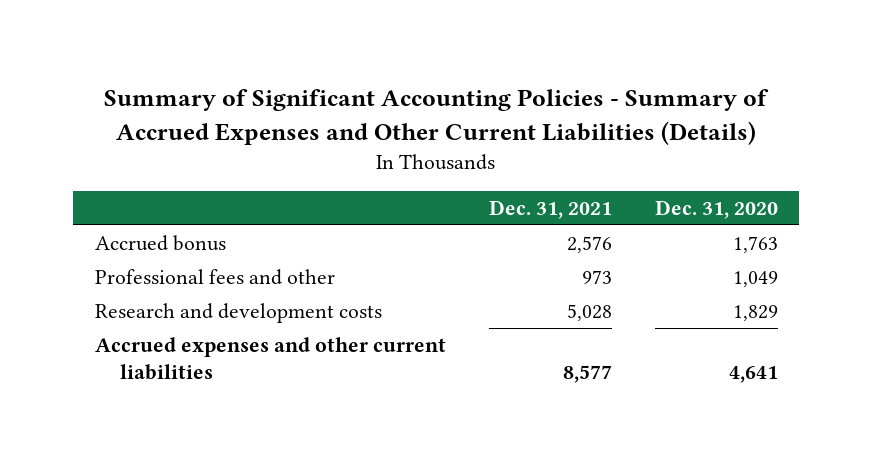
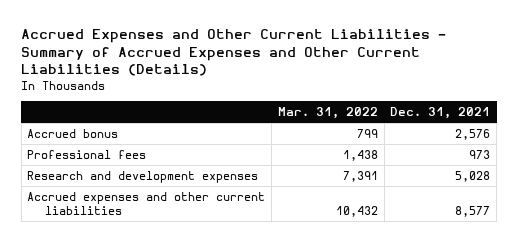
- Summary of Significant Accounting Policies - Summary of Accrued Expenses and Other Current Liabilities (Details)
+ Accrued Expenses and Other Current Liabilities - Summary of Accrued Expenses and Other Current Liabilities (Details)
- | Dec. 31, 2021 | Dec. 31, 2020
+ | Mar. 31, 2022 | Dec. 31, 2021
- Professional fees and other | 973 | 1,049
- Research and development costs | 5,028 | 1,829
+ Professional fees | 1,438 | 973
+ Research and development expenses | 7,391 | 5,028

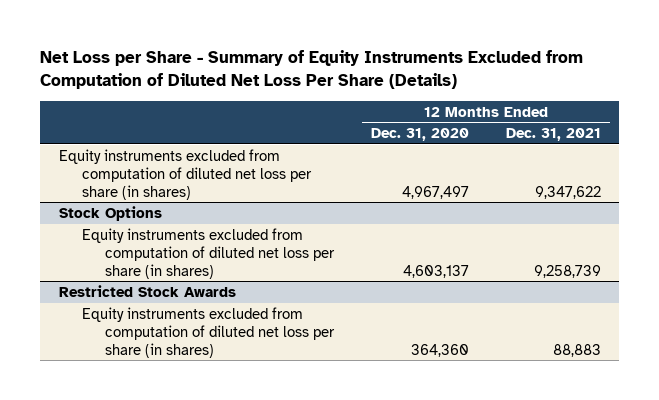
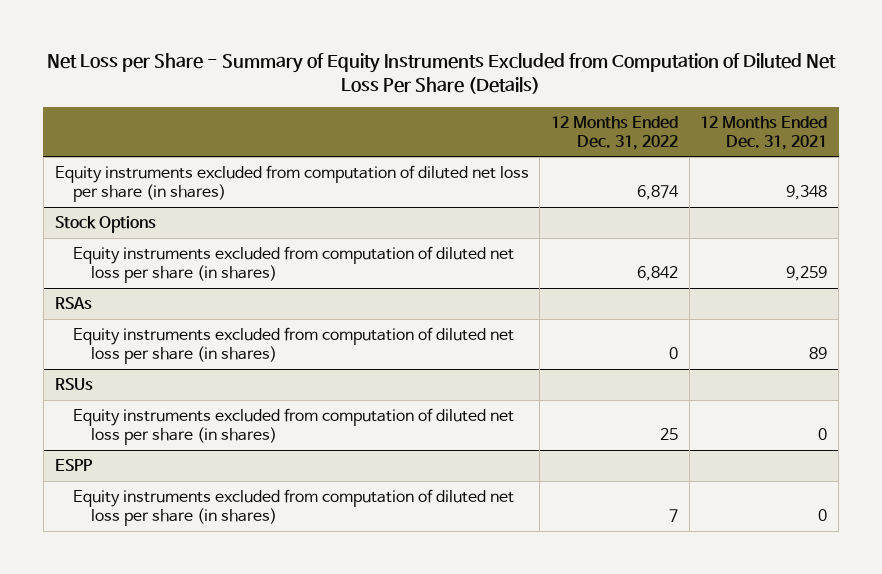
- | 12 Months Ended Dec. 31, 2020 | 12 Months Ended Dec. 31, 2021
+ | 12 Months Ended Dec. 31, 2022 | 12 Months Ended Dec. 31, 2021
- Equity instruments excluded from computation of diluted net loss per share (in shares) | 4,967,497 | 9,347,622
+ Equity instruments excluded from computation of diluted net loss per share (in shares) | 6,874 | 9,348
@ Stock Options
- Equity instruments excluded from computation of diluted net loss per share (in shares) | 4,603,137 | 9,258,739
- Restricted Stock Awards
- Equity instruments excluded from computation of diluted net loss per share (in shares) | 364,360 | 88,883
@ Stock Options
+ Equity instruments excluded from computation of diluted net loss per share (in shares) | 6,842 | 9,259
+ RSAs
+ Equity instruments excluded from computation of diluted net loss per share (in shares) | 0 | 89
+ RSUs
+ Equity instruments excluded from computation of diluted net loss per share (in shares) | 25 | 0
+ ESPP
+ Equity instruments excluded from computation of diluted net loss per share (in shares) | 7 | 0

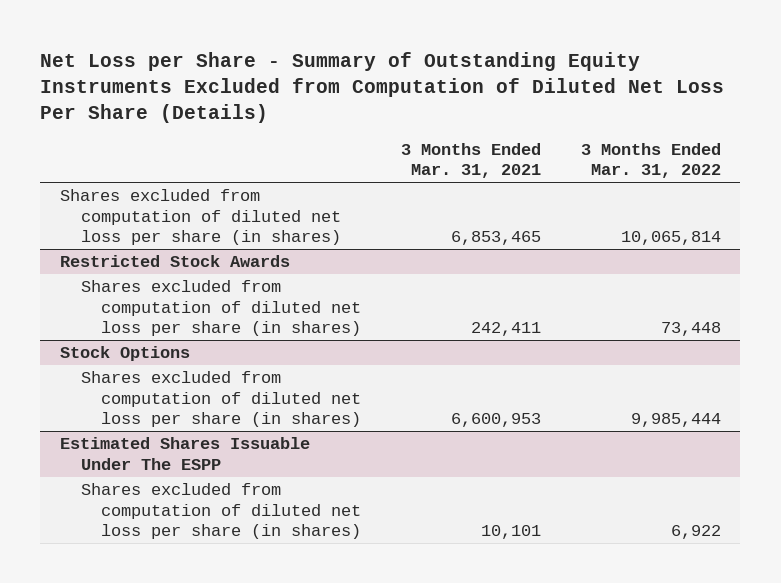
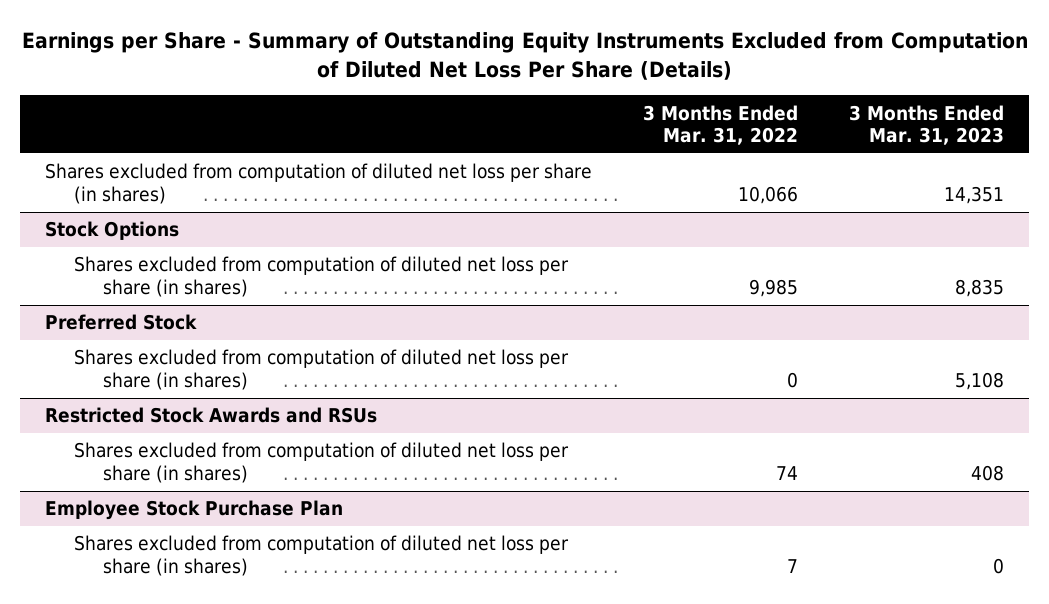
- Net Loss per Share - Summary of Outstanding Equity Instruments Excluded from Computation of Diluted Net Loss Per Share (Details)
+ Earnings per Share - Summary of Outstanding Equity Instruments Excluded from Computation of Diluted Net Loss Per Share (Details)
- | 3 Months Ended Mar. 31, 2021 | 3 Months Ended Mar. 31, 2022
+ | 3 Months Ended Mar. 31, 2022 | 3 Months Ended Mar. 31, 2023
- Shares excluded from computation of diluted net loss per share (in shares) | 6,853,465 | 10,065,814
- Restricted Stock Awards
- Shares excluded from computation of diluted net loss per share (in shares) | 242,411 | 73,448
+ Shares excluded from computation of diluted net loss per share (in shares) | 10,066 | 14,351
@ Stock Options
- Shares excluded from computation of diluted net loss per share (in shares) | 6,600,953 | 9,985,444
- Estimated Shares Issuable Under The ESPP
- Shares excluded from computation of diluted net loss per share (in shares) | 10,101 | 6,922
@ Stock Options
+ Shares excluded from computation of diluted net loss per share (in shares) | 9,985 | 8,835
+ Preferred Stock
+ Shares excluded from computation of diluted net loss per share (in shares) | 0 | 5,108
+ Restricted Stock Awards and RSUs
+ Shares excluded from computation of diluted net loss per share (in shares) | 74 | 408
+ Employee Stock Purchase Plan
+ Shares excluded from computation of diluted net loss per share (in shares) | 7 | 0

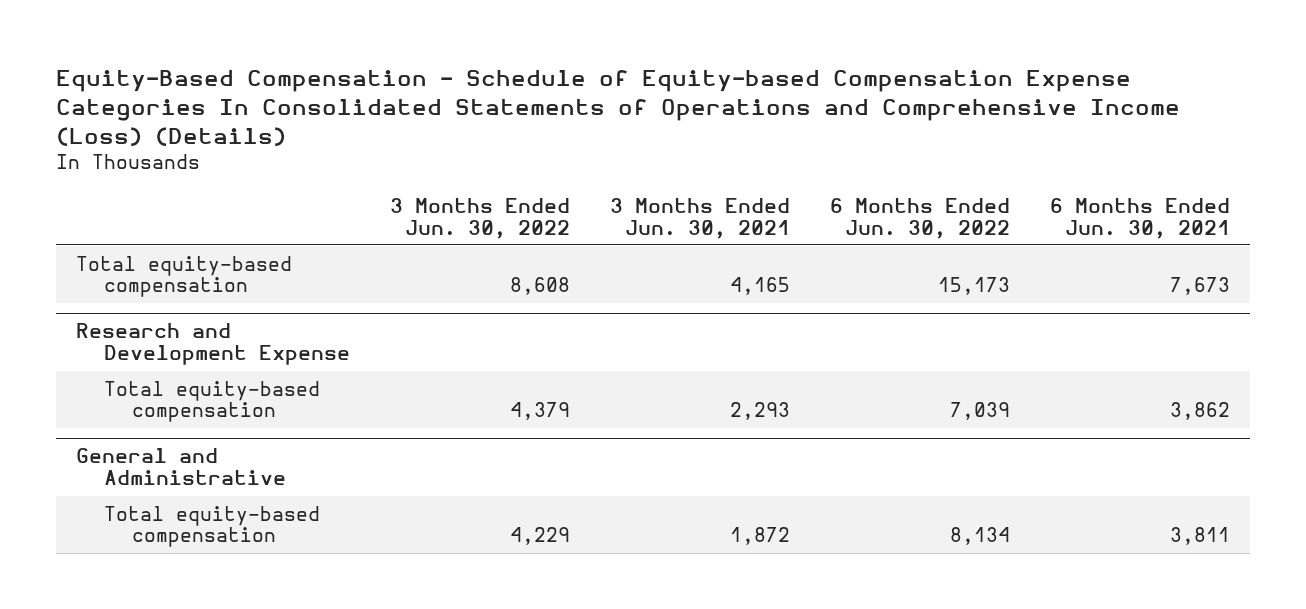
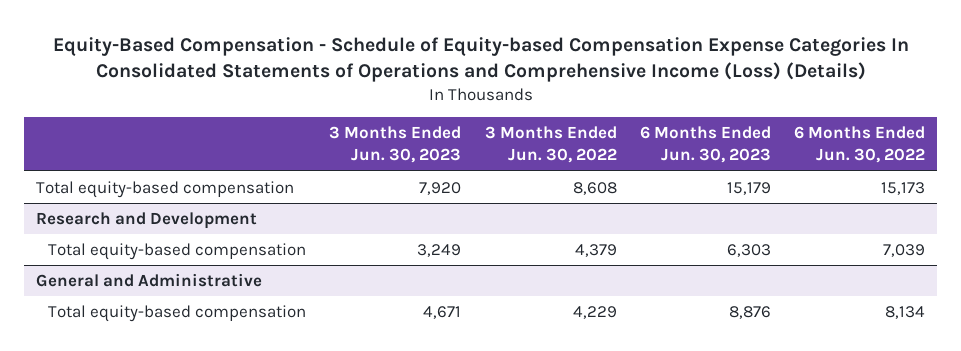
- | 3 Months Ended Jun. 30, 2022 | 3 Months Ended Jun. 30, 2021 | 6 Months Ended Jun. 30, 2022 | 6 Months Ended Jun. 30, 2021
+ | 3 Months Ended Jun. 30, 2023 | 3 Months Ended Jun. 30, 2022 | 6 Months Ended Jun. 30, 2023 | 6 Months Ended Jun. 30, 2022
- Research and Development Expense
+ Research and Development

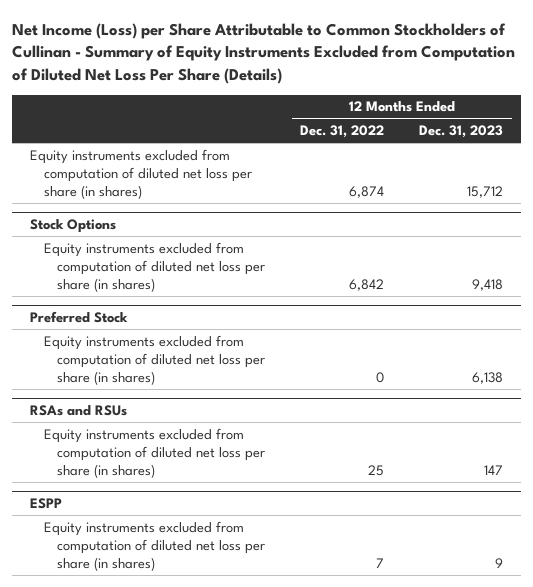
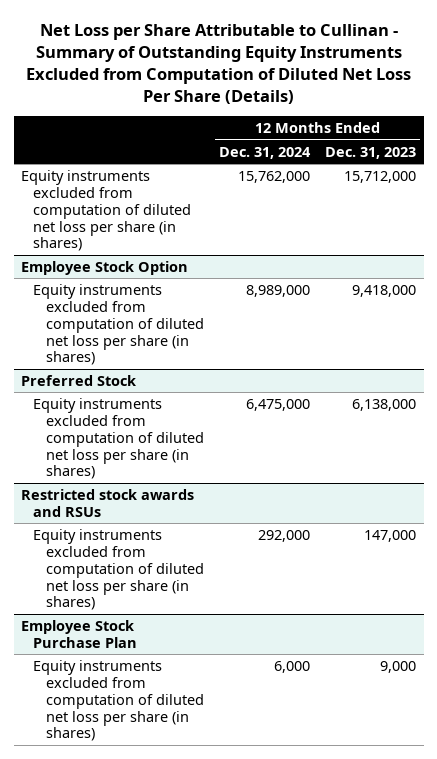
- Net Income (Loss) per Share Attributable to Common Stockholders of Cullinan - Summary of Equity Instruments Excluded from Computation of Diluted Net Loss Per Share (Details)
+ Net Loss per Share Attributable to Cullinan - Summary of Outstanding Equity Instruments Excluded from Computation of Diluted Net Loss Per Share (Details)
- | 12 Months Ended Dec. 31, 2022 | 12 Months Ended Dec. 31, 2023
+ | 12 Months Ended Dec. 31, 2024 | 12 Months Ended Dec. 31, 2023
- Equity instruments excluded from computation of diluted net loss per share (in shares) | 6,874 | 15,712
- Stock Options
- Equity instruments excluded from computation of diluted net loss per share (in shares) | 6,842 | 9,418
+ Equity instruments excluded from computation of diluted net loss per share (in shares) | 15,762,000 | 15,712,000
+ Employee Stock Option
+ Equity instruments excluded from computation of diluted net loss per share (in shares) | 8,989,000 | 9,418,000
@ Preferred Stock
- Equity instruments excluded from computation of diluted net loss per share (in shares) | 0 | 6,138
- RSAs and RSUs
- Equity instruments excluded from computation of diluted net loss per share (in shares) | 25 | 147
- ESPP
- Equity instruments excluded from computation of diluted net loss per share (in shares) | 7 | 9
@ Preferred Stock
+ Equity instruments excluded from computation of diluted net loss per share (in shares) | 6,475,000 | 6,138,000
+ Restricted stock awards and RSUs
+ Equity instruments excluded from computation of diluted net loss per share (in shares) | 292,000 | 147,000
+ Employee Stock Purchase Plan
+ Equity instruments excluded from computation of diluted net loss per share (in shares) | 6,000 | 9,000

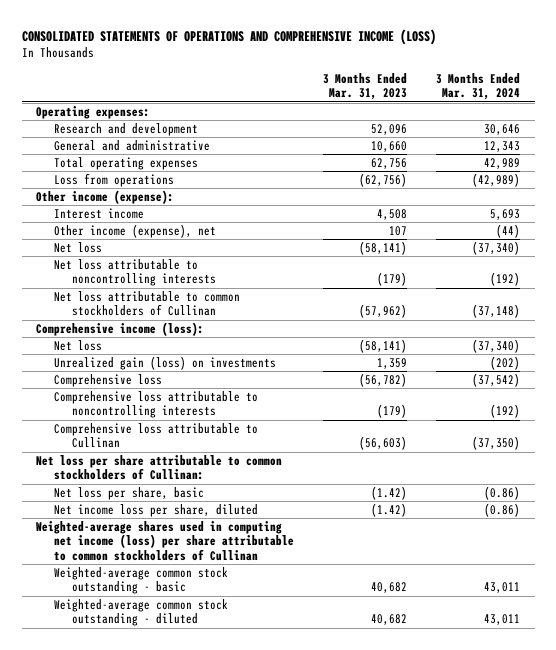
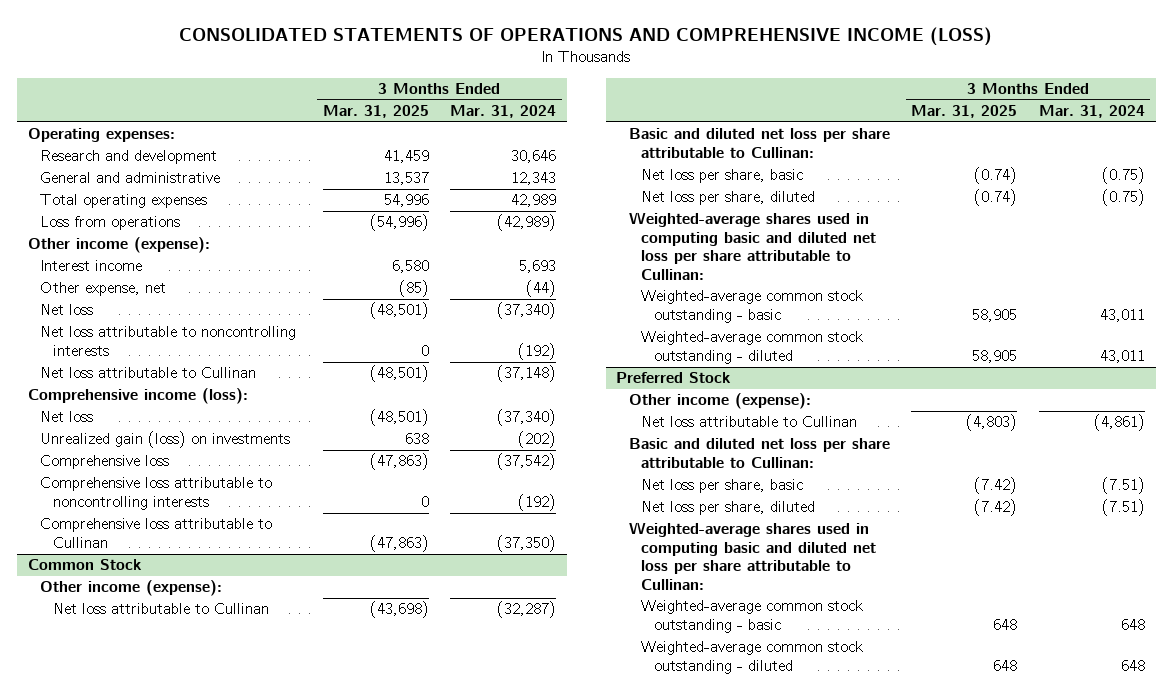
- | 3 Months Ended Mar. 31, 2023 | 3 Months Ended Mar. 31, 2024
+ | 3 Months Ended Mar. 31, 2025 | 3 Months Ended Mar. 31, 2024
- Other income (expense), net | 107 | (44)
+ Other expense, net | (85) | (44)
- Net loss attributable to common stockholders of Cullinan | (57,962) | (37,148)
+ Net loss attributable to Cullinan | (48,501) | (37,148)
- Net loss per share attributable to common stockholders of Cullinan:
- Net loss per share, basic | (1.42) | (0.86)
- Net income loss per share, diluted | (1.42) | (0.86)
- Weighted-average shares used in computing net income (loss) per share attributable to common stockholders of Cullinan
+ Common Stock
+ Other income (expense):
+ Net loss attributable to Cullinan | (43,698) | (32,287)
+ Basic and diluted net loss per share attributable to Cullinan:
+ Net loss per share, basic | (0.74) | (0.75)
+ Net loss per share, diluted | (0.74) | (0.75)
+ Weighted-average shares used in computing basic and diluted net loss per share attributable to Cullinan:
+ Preferred Stock
+ Other income (expense):
+ Net loss attributable to Cullinan | (4,803) | (4,861)
+ Basic and diluted net loss per share attributable to Cullinan:
+ Net loss per share, basic | (7.42) | (7.51)
+ Net loss per share, diluted | (7.42) | (7.51)
+ Weighted-average shares used in computing basic and diluted net loss per share attributable to Cullinan:
+ Weighted-average common stock outstanding - basic | 648 | 648
+ Weighted-average common stock outstanding - diluted | 648 | 648

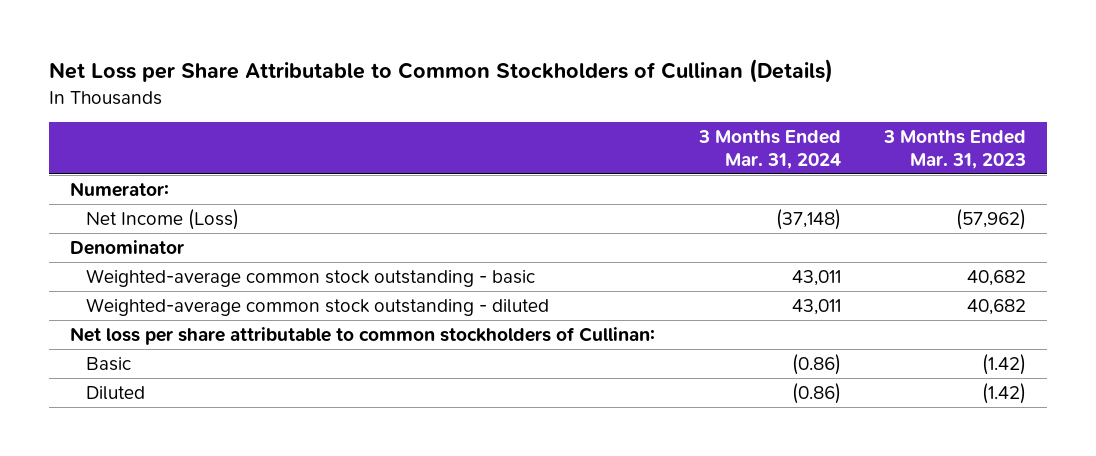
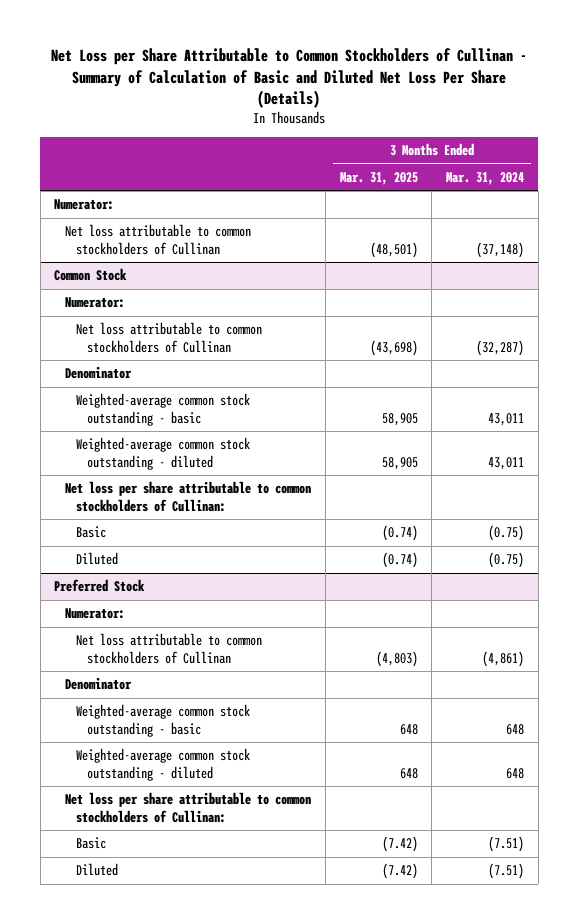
- Net Loss per Share Attributable to Common Stockholders of Cullinan (Details)
+ Net Loss per Share Attributable to Common Stockholders of Cullinan - Summary of Calculation of Basic and Diluted Net Loss Per Share (Details)
- | 3 Months Ended Mar. 31, 2024 | 3 Months Ended Mar. 31, 2023
+ | 3 Months Ended Mar. 31, 2025 | 3 Months Ended Mar. 31, 2024
- Net Income (Loss) | (37,148) | (57,962)
+ Net loss attributable to common stockholders of Cullinan | (48,501) | (37,148)
+ Common Stock
+ Numerator:
+ Net loss attributable to common stockholders of Cullinan | (43,698) | (32,287)
- Basic | (0.86) | (1.42)
- Diluted | (0.86) | (1.42)
+ Basic | (0.74) | (0.75)
+ Diluted | (0.74) | (0.75)
+ Preferred Stock
+ Numerator:
+ Net loss attributable to common stockholders of Cullinan | (4,803) | (4,861)
+ Denominator
+ Weighted-average common stock outstanding - basic | 648 | 648
+ Weighted-average common stock outstanding - diluted | 648 | 648
+ Net loss per share attributable to common stockholders of Cullinan:
+ Basic | (7.42) | (7.51)
+ Diluted | (7.42) | (7.51)

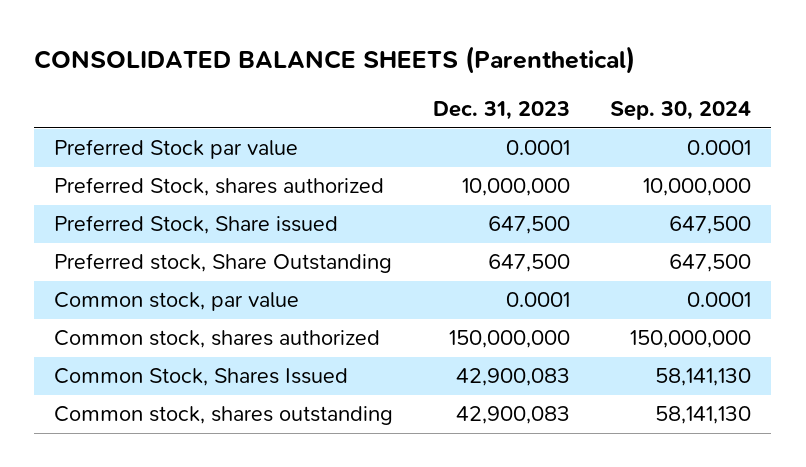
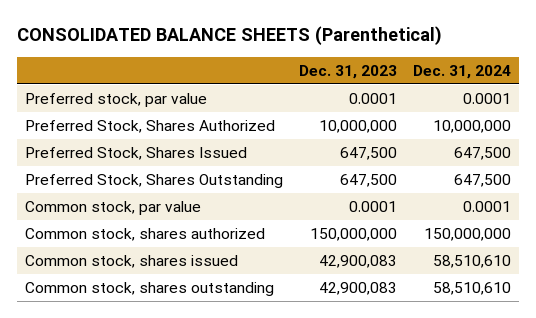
- | Dec. 31, 2023 | Sep. 30, 2024
+ | Dec. 31, 2023 | Dec. 31, 2024
- Preferred Stock par value | 0.0001 | 0.0001
- Preferred Stock, shares authorized | 10,000,000 | 10,000,000
- Preferred Stock, Share issued | 647,500 | 647,500
- Preferred stock, Share Outstanding | 647,500 | 647,500
+ Preferred stock, par value | 0.0001 | 0.0001
+ Preferred Stock, Shares Authorized | 10,000,000 | 10,000,000
+ Preferred Stock, Shares Issued | 647,500 | 647,500
+ Preferred Stock, Shares Outstanding | 647,500 | 647,500
- Common Stock, Shares Issued | 42,900,083 | 58,141,130
+ Common stock, shares issued | 42,900,083 | 58,510,610

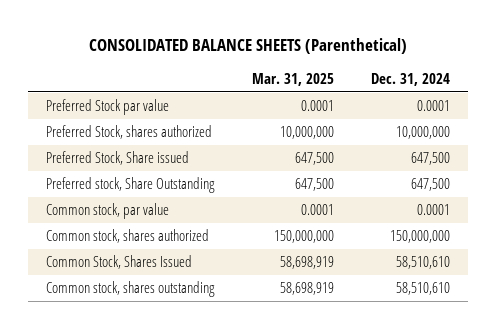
- | Dec. 31, 2023 | Dec. 31, 2024
+ | Mar. 31, 2025 | Dec. 31, 2024
- Preferred stock, par value | 0.0001 | 0.0001
- Preferred Stock, Shares Authorized | 10,000,000 | 10,000,000
- Preferred Stock, Shares Issued | 647,500 | 647,500
- Preferred Stock, Shares Outstanding | 647,500 | 647,500
+ Preferred Stock par value | 0.0001 | 0.0001
+ Preferred Stock, shares authorized | 10,000,000 | 10,000,000
+ Preferred Stock, Share issued | 647,500 | 647,500
+ Preferred stock, Share Outstanding | 647,500 | 647,500
- Common stock, shares issued | 42,900,083 | 58,510,610
+ Common Stock, Shares Issued | 58,698,919 | 58,510,610

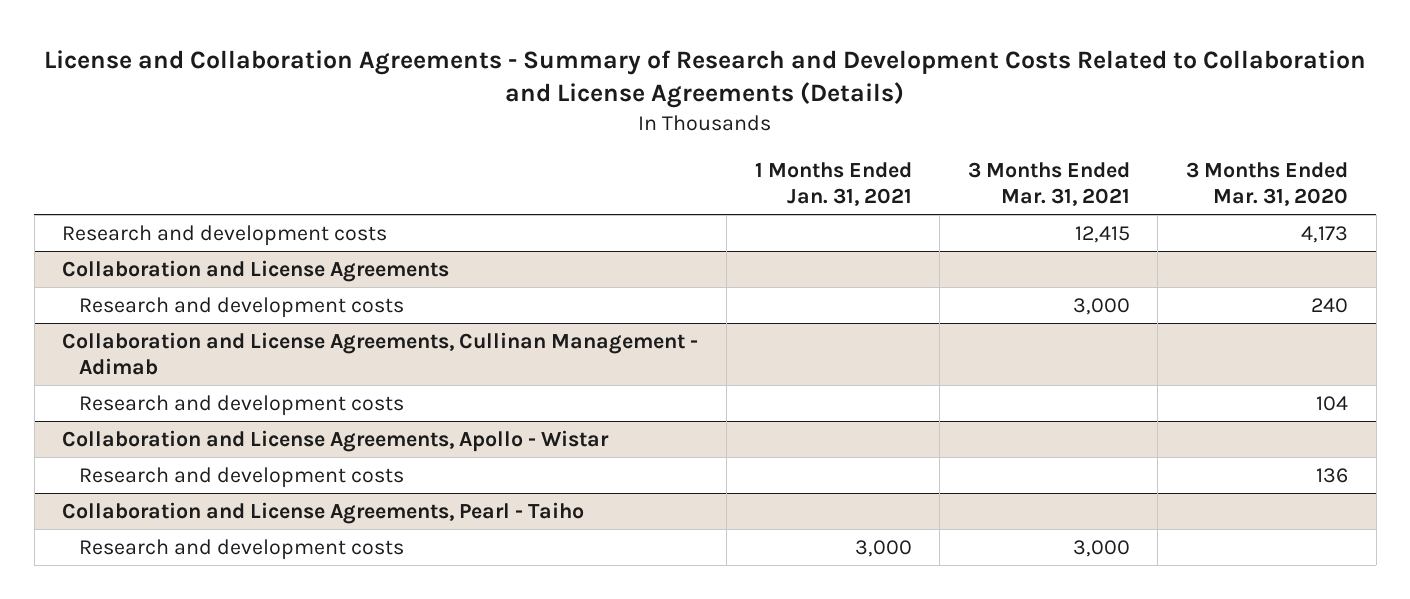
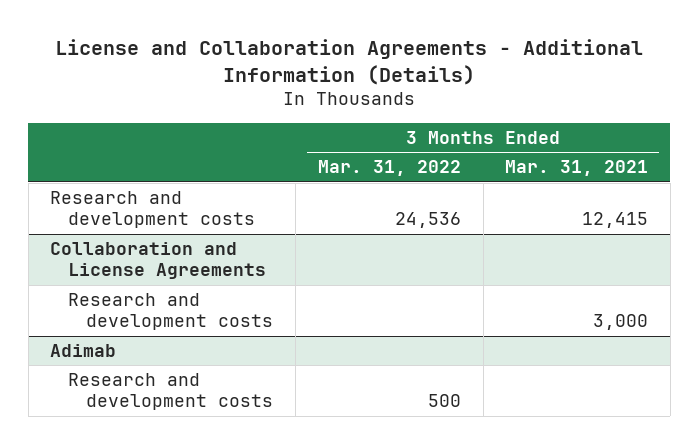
- License and Collaboration Agreements - Summary of Research and Development Costs Related to Collaboration and License Agreements (Details)
+ License and Collaboration Agreements - Additional Information (Details)
- | 1 Months Ended Jan. 31, 2021 | 3 Months Ended Mar. 31, 2021 | 3 Months Ended Mar. 31, 2020
+ | 3 Months Ended Mar. 31, 2022 | 3 Months Ended Mar. 31, 2021
- Collaboration and License Agreements, Cullinan Management - Adimab
- Research and development costs | | | 104
- Collaboration and License Agreements, Apollo - Wistar
+ Adimab
- Collaboration and License Agreements, Pearl - Taiho
- Research and development costs | 3,000 | 3,000 |

